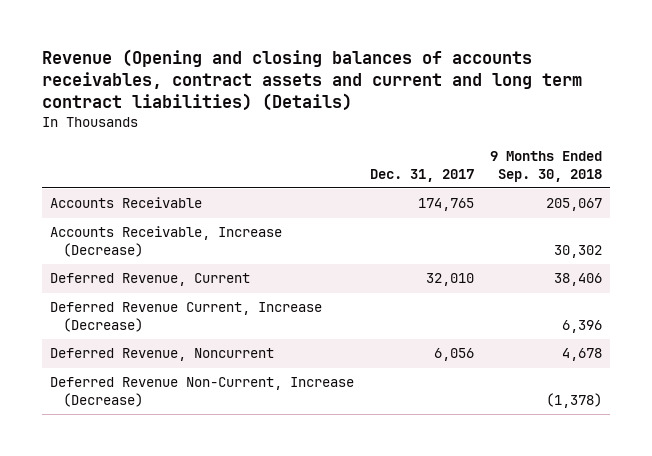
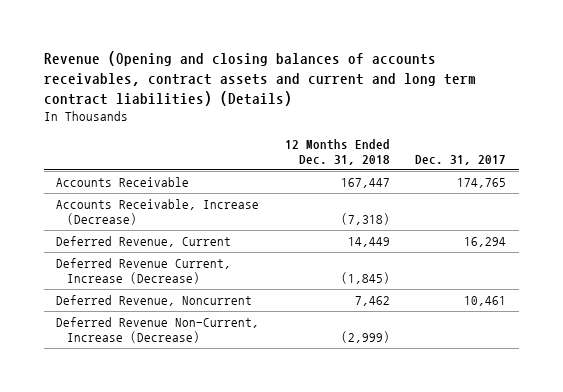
- | Dec. 31, 2017 | 9 Months Ended Sep. 30, 2018
+ | 12 Months Ended Dec. 31, 2018 | Dec. 31, 2017
- Deferred Revenue, Current | 32,010 | 38,406
+ Deferred Revenue, Current | 14,449 | 16,294
- Deferred Revenue, Noncurrent | 6,056 | 4,678
+ Deferred Revenue, Noncurrent | 7,462 | 10,461

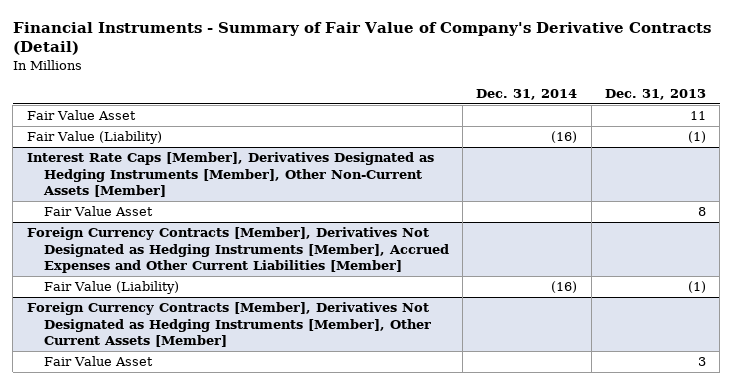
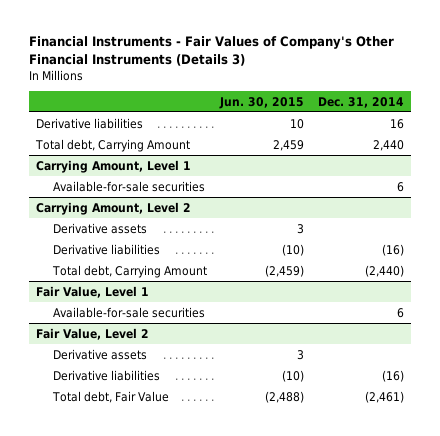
- Financial Instruments - Summary of Fair Value of Company's Derivative Contracts (Detail)
+ Financial Instruments - Fair Values of Company's Other Financial Instruments (Details 3)
- | Dec. 31, 2014 | Dec. 31, 2013
+ | Jun. 30, 2015 | Dec. 31, 2014
- Fair Value Asset | | 11
- Fair Value (Liability) | (16) | (1)
- Interest Rate Caps [Member], Derivatives Designated as Hedging Instruments [Member], Other Non-Current Assets [Member]
- Fair Value Asset | | 8
- Foreign Currency Contracts [Member], Derivatives Not Designated as Hedging Instruments [Member], Accrued Expenses and Other Current Liabilities [Member]
- Fair Value (Liability) | (16) | (1)
- Foreign Currency Contracts [Member], Derivatives Not Designated as Hedging Instruments [Member], Other Current Assets [Member]
- Fair Value Asset | | 3
+ Derivative liabilities | 10 | 16
+ Total debt, Carrying Amount | 2,459 | 2,440
+ Carrying Amount, Level 1
+ Available-for-sale securities | | 6
+ Carrying Amount, Level 2
+ Derivative assets | 3 |
+ Derivative liabilities | (10) | (16)
+ Total debt, Carrying Amount | (2,459) | (2,440)
+ Fair Value, Level 1
+ Available-for-sale securities | | 6
+ Fair Value, Level 2
+ Derivative assets | 3 |
+ Derivative liabilities | (10) | (16)
+ Total debt, Fair Value | (2,488) | (2,461)

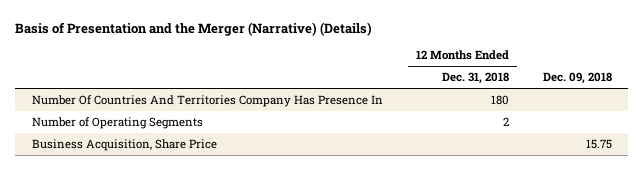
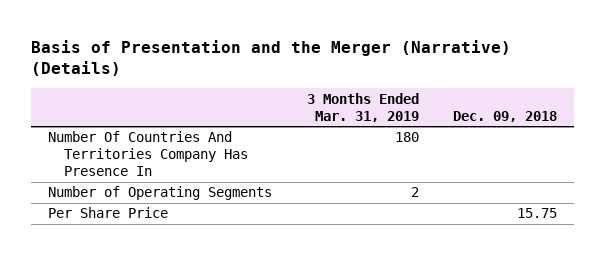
- | 12 Months Ended Dec. 31, 2018 | Dec. 09, 2018
+ | 3 Months Ended Mar. 31, 2019 | Dec. 09, 2018
- Business Acquisition, Share Price | | 15.75
+ Per Share Price | | 15.75

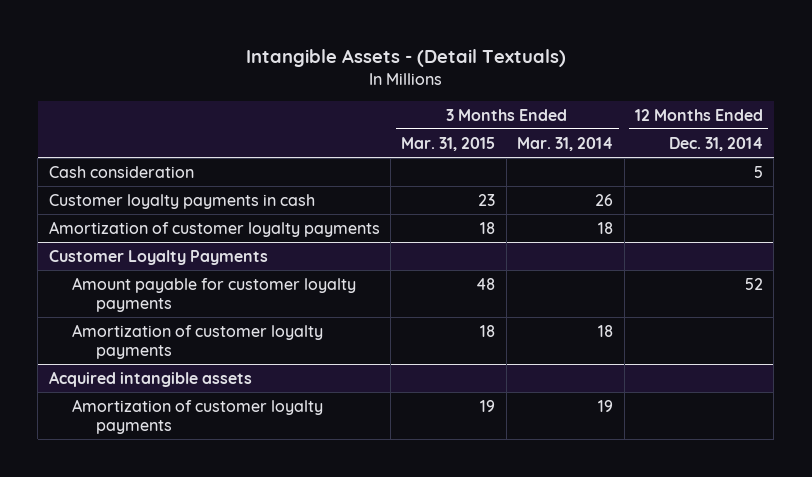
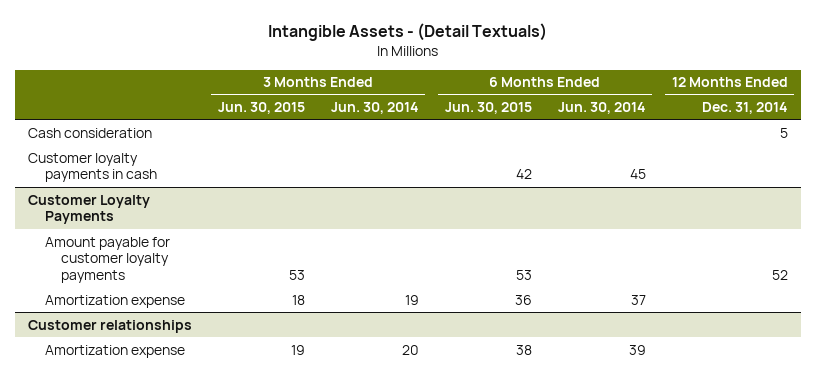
- | 3 Months Ended Mar. 31, 2015 | 3 Months Ended Mar. 31, 2014 | 12 Months Ended Dec. 31, 2014
+ | 3 Months Ended Jun. 30, 2015 | 3 Months Ended Jun. 30, 2014 | 6 Months Ended Jun. 30, 2015 | 6 Months Ended Jun. 30, 2014 | 12 Months Ended Dec. 31, 2014
- Amortization of customer loyalty payments | 18 | 18 |
@ Customer Loyalty Payments
- Amortization of customer loyalty payments | 18 | 18 |
- Acquired intangible assets
- Amortization of customer loyalty payments | 19 | 19 |
@ Customer Loyalty Payments
+ Amortization expense | 18 | 19 | 36 | 37 |
+ Customer relationships
+ Amortization expense | 19 | 20 | 38 | 39 |

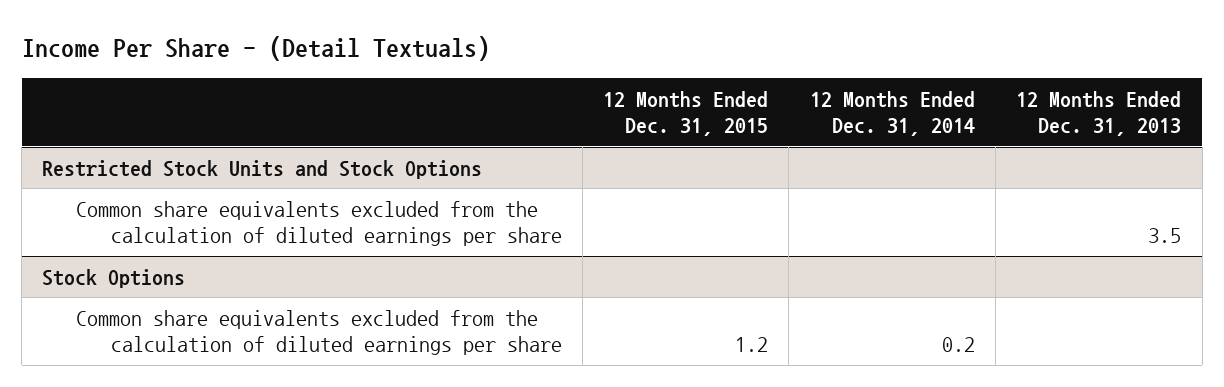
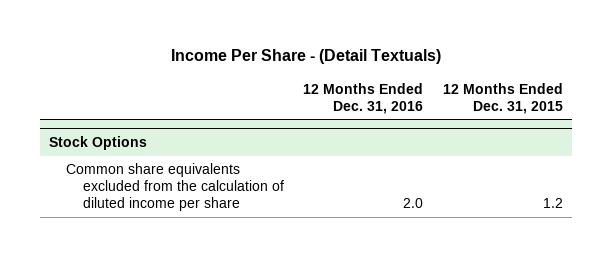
- | 12 Months Ended Dec. 31, 2015 | 12 Months Ended Dec. 31, 2014 | 12 Months Ended Dec. 31, 2013
+ | 12 Months Ended Dec. 31, 2016 | 12 Months Ended Dec. 31, 2015
- Restricted Stock Units and Stock Options
- Common share equivalents excluded from the calculation of diluted earnings per share | | | 3.5
@ Stock Options
- Common share equivalents excluded from the calculation of diluted earnings per share | 1.2 | 0.2 |
+ Common share equivalents excluded from the calculation of diluted income per share | 2.0 | 1.2

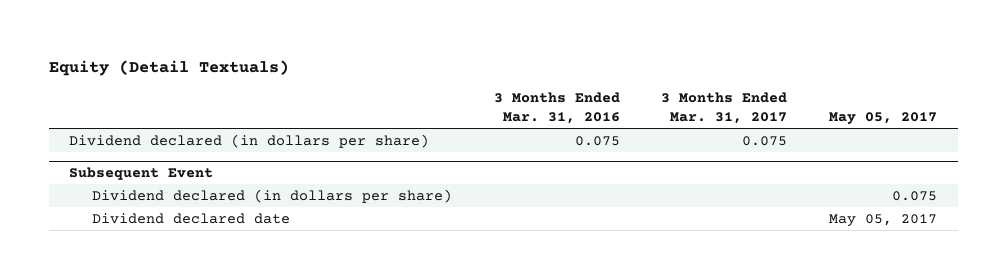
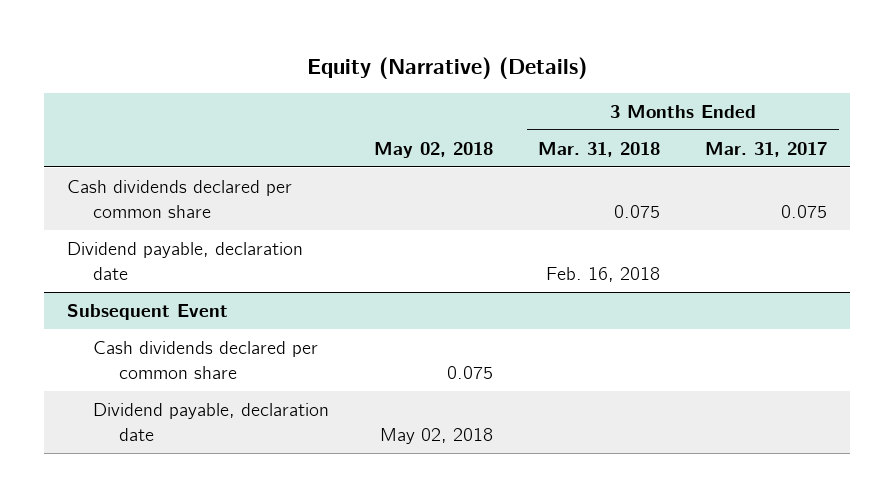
- Equity (Detail Textuals)
+ Equity (Narrative) (Details)
- | 3 Months Ended Mar. 31, 2016 | 3 Months Ended Mar. 31, 2017 | May 05, 2017
+ | May 02, 2018 | 3 Months Ended Mar. 31, 2018 | 3 Months Ended Mar. 31, 2017
- Dividend declared (in dollars per share) | 0.075 | 0.075 |
+ Cash dividends declared per common share | | 0.075 | 0.075
+ Dividend payable, declaration date | | Feb. 16, 2018 |
@ Subsequent Event
- Dividend declared (in dollars per share) | | | 0.075
- Dividend declared date | | | May 05, 2017
+ Cash dividends declared per common share | 0.075 | |
+ Dividend payable, declaration date | May 02, 2018 | |

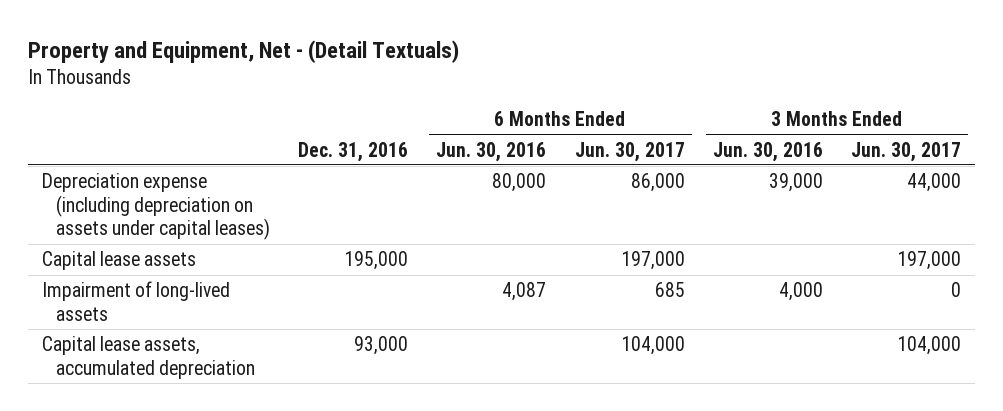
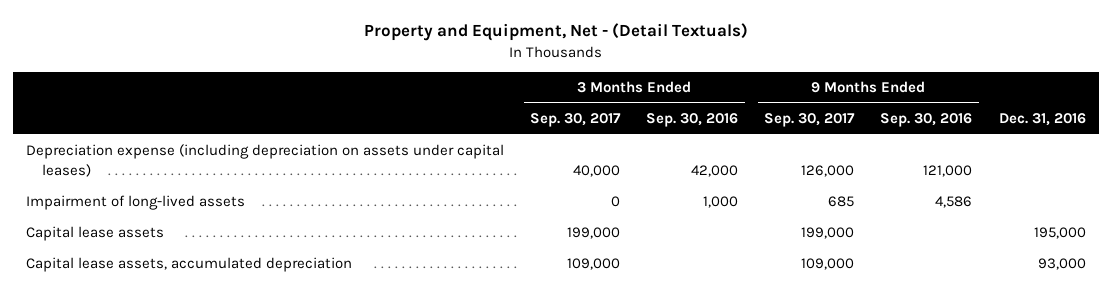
- | Dec. 31, 2016 | 6 Months Ended Jun. 30, 2016 | 6 Months Ended Jun. 30, 2017 | 3 Months Ended Jun. 30, 2016 | 3 Months Ended Jun. 30, 2017
+ | 3 Months Ended Sep. 30, 2017 | 3 Months Ended Sep. 30, 2016 | 9 Months Ended Sep. 30, 2017 | 9 Months Ended Sep. 30, 2016 | Dec. 31, 2016
moved down: Capital lease assets | 199,000 | | 199,000 | | 195,000

